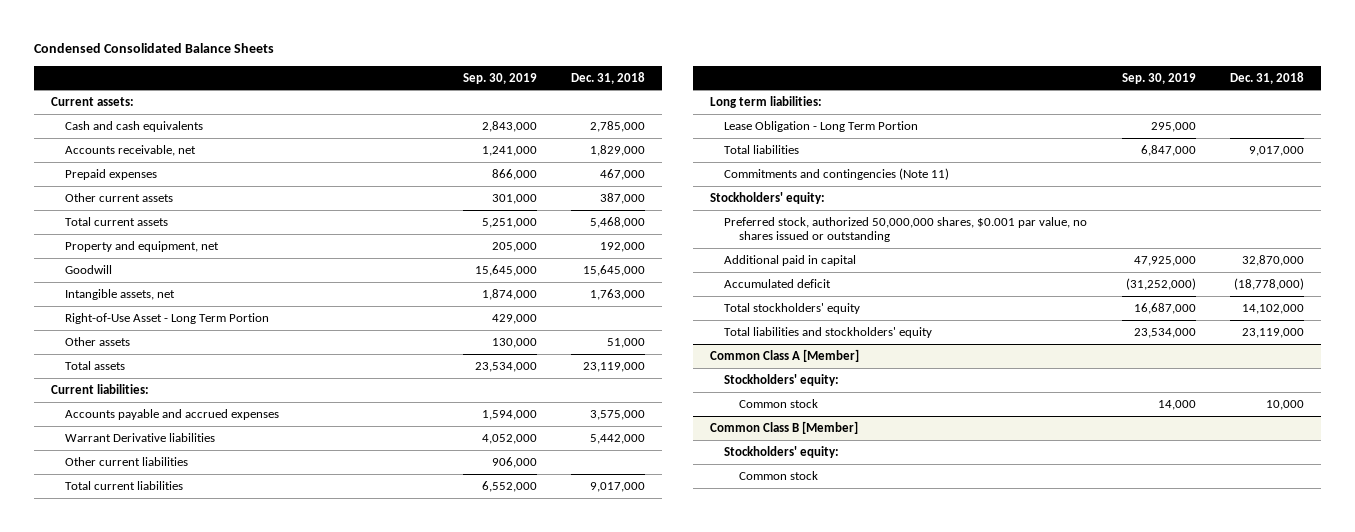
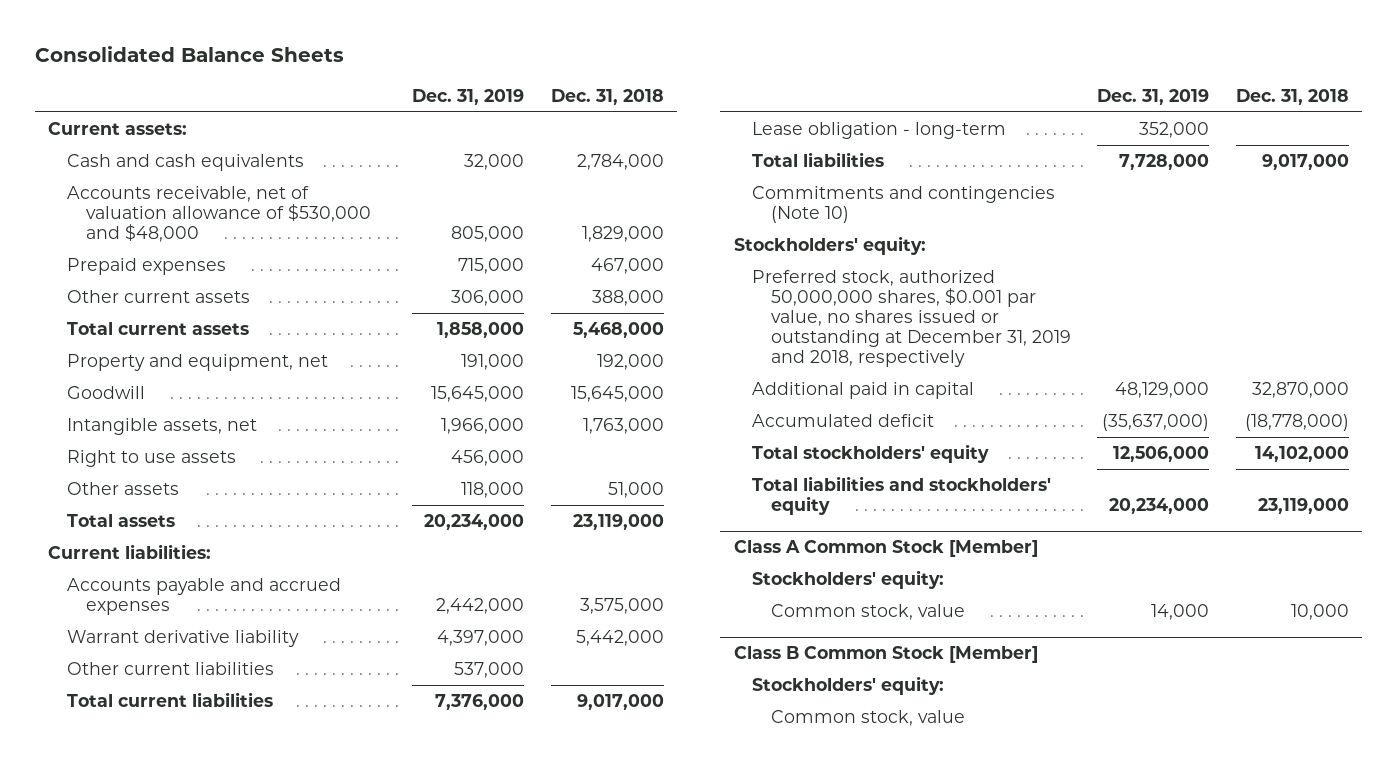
- Condensed Consolidated Balance Sheets
+ Consolidated Balance Sheets
- | Sep. 30, 2019 | Dec. 31, 2018
+ | Dec. 31, 2019 | Dec. 31, 2018
- Cash and cash equivalents | 2,843,000 | 2,785,000
- Accounts receivable, net | 1,241,000 | 1,829,000
+ Cash and cash equivalents | 32,000 | 2,784,000
+ Accounts receivable, net of valuation allowance of $530,000 and $48,000 | 805,000 | 1,829,000
- Other current assets | 301,000 | 387,000
+ Other current assets | 306,000 | 388,000
- Right-of-Use Asset - Long Term Portion | 429,000 |
+ Right to use assets | 456,000 |
- Warrant Derivative liabilities | 4,052,000 | 5,442,000
+ Warrant derivative liability | 4,397,000 | 5,442,000
- Long term liabilities:
- Lease Obligation - Long Term Portion | 295,000 |
+ Lease obligation - long-term | 352,000 |
- Commitments and contingencies (Note 11)
+ Commitments and contingencies (Note 10)
- Preferred stock, authorized 50,000,000 shares, $0.001 par value, no shares issued or outstanding
+ Preferred stock, authorized 50,000,000 shares, $0.001 par value, no shares issued or outstanding at December 31, 2019 and 2018, respectively
- Common Class A [Member]
+ Class A Common Stock [Member]
- Common stock | 14,000 | 10,000
- Common Class B [Member]
+ Common stock, value | 14,000 | 10,000
+ Class B Common Stock [Member]
- Common stock
+ Common stock, value

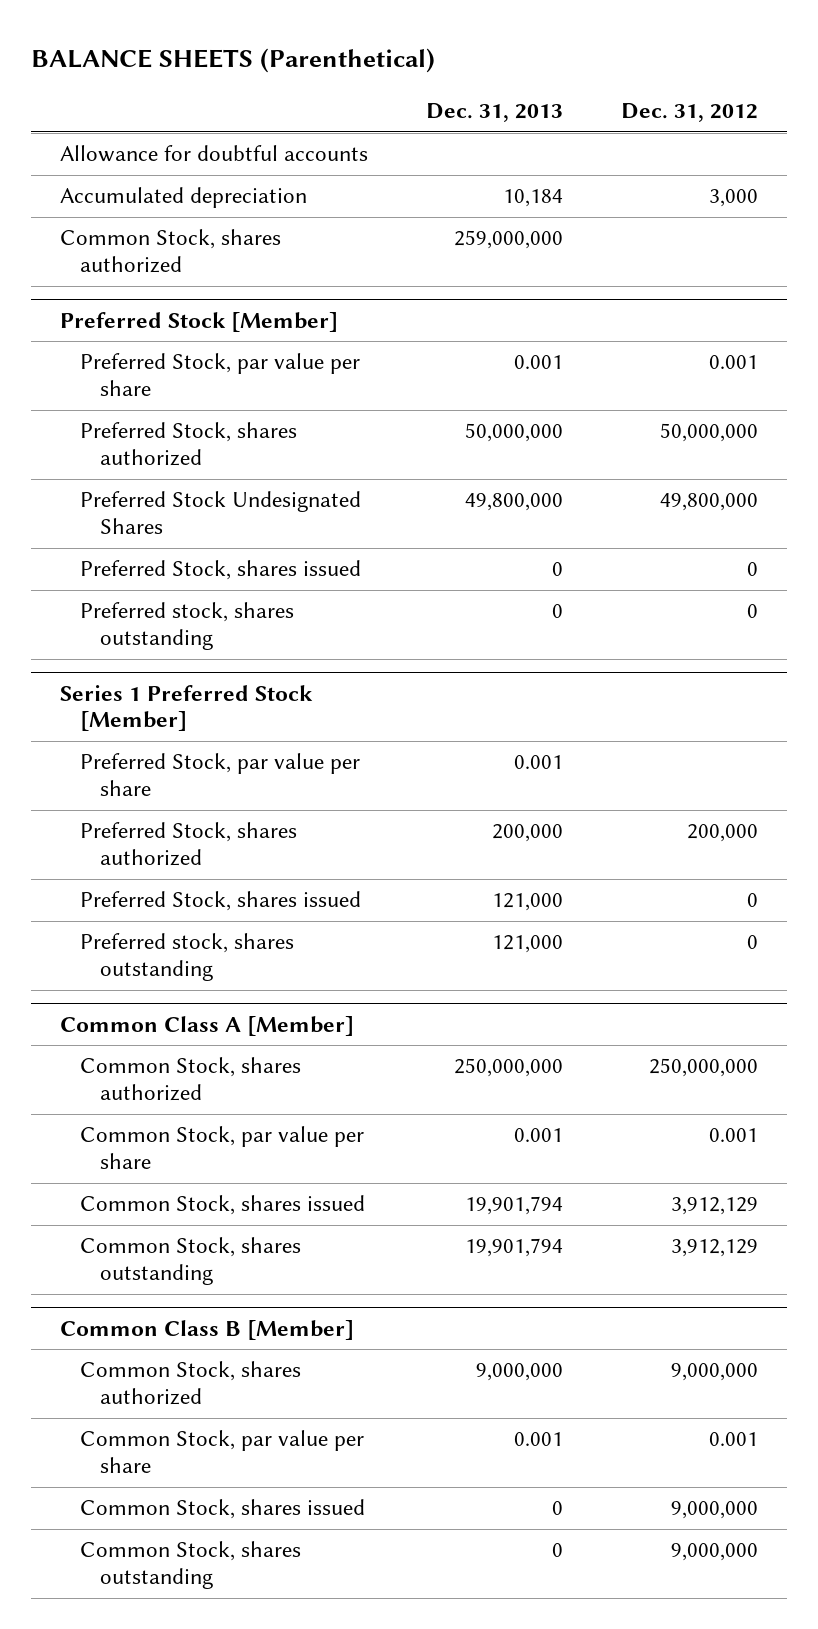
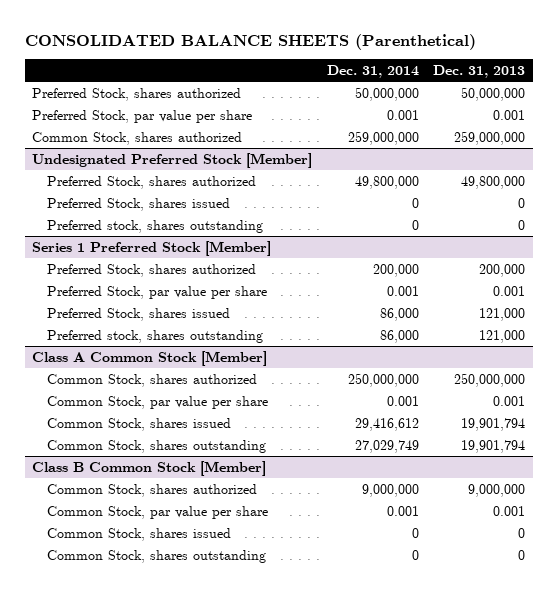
- BALANCE SHEETS (Parenthetical)
+ CONSOLIDATED BALANCE SHEETS (Parenthetical)
- | Dec. 31, 2013 | Dec. 31, 2012
+ | Dec. 31, 2014 | Dec. 31, 2013
- Allowance for doubtful accounts
- Accumulated depreciation | 10,184 | 3,000
- Preferred Stock [Member]
- Preferred Stock, par value per share | 0.001 | 0.001
- Preferred Stock Undesignated Shares | 49,800,000 | 49,800,000
+ Preferred Stock, par value per share | 0.001 | 0.001
moved down: Common Stock, shares authorized | 259,000,000 | 259,000,000
+ Undesignated Preferred Stock [Member]
+ Preferred Stock, shares authorized | 49,800,000 | 49,800,000
@ Series 1 Preferred Stock [Member]
moved down: Preferred Stock, par value per share | 0.001 | 0.001
- Common Class A [Member]
+ Class A Common Stock [Member]
- Common Class B [Member]
+ Class B Common Stock [Member]

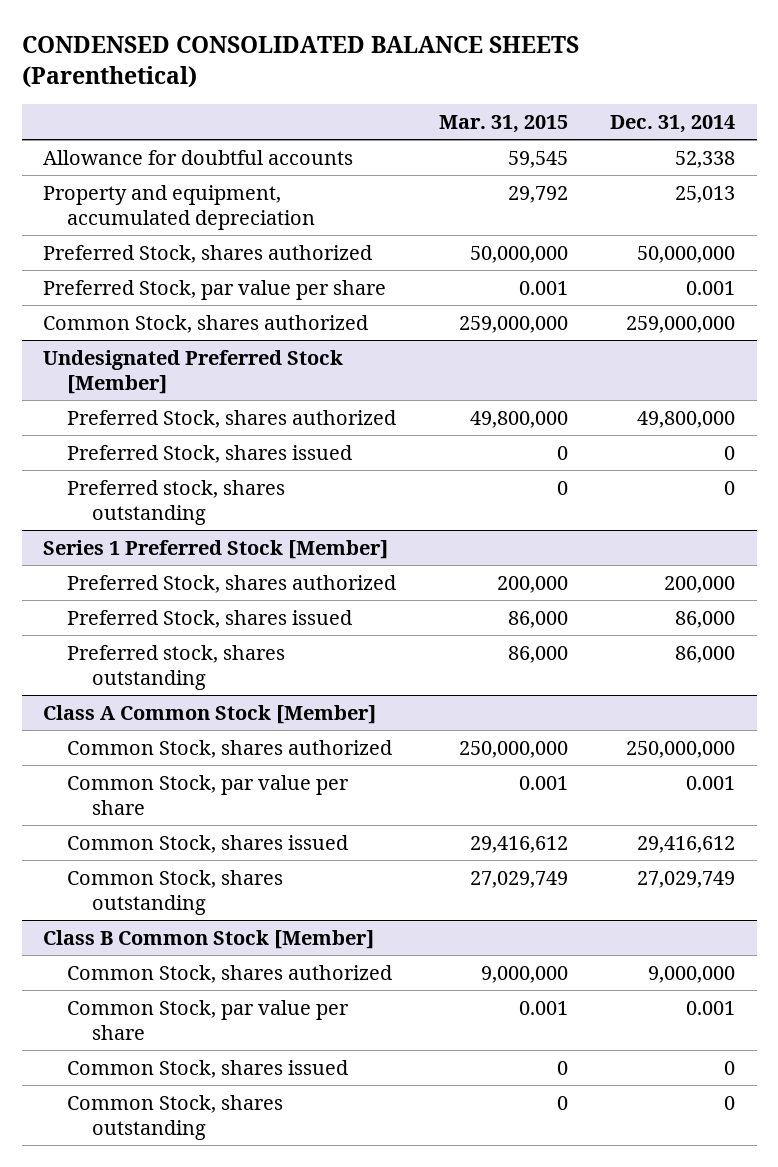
- CONSOLIDATED BALANCE SHEETS (Parenthetical)
+ CONDENSED CONSOLIDATED BALANCE SHEETS (Parenthetical)
- | Dec. 31, 2014 | Dec. 31, 2013
+ | Mar. 31, 2015 | Dec. 31, 2014
+ Allowance for doubtful accounts | 59,545 | 52,338
+ Property and equipment, accumulated depreciation | 29,792 | 25,013
@ Series 1 Preferred Stock [Member]
- Preferred Stock, par value per share | 0.001 | 0.001

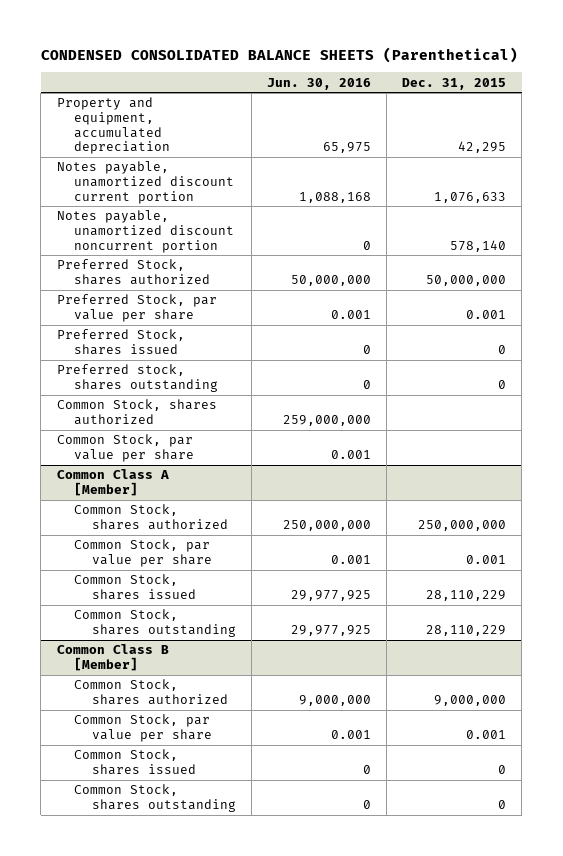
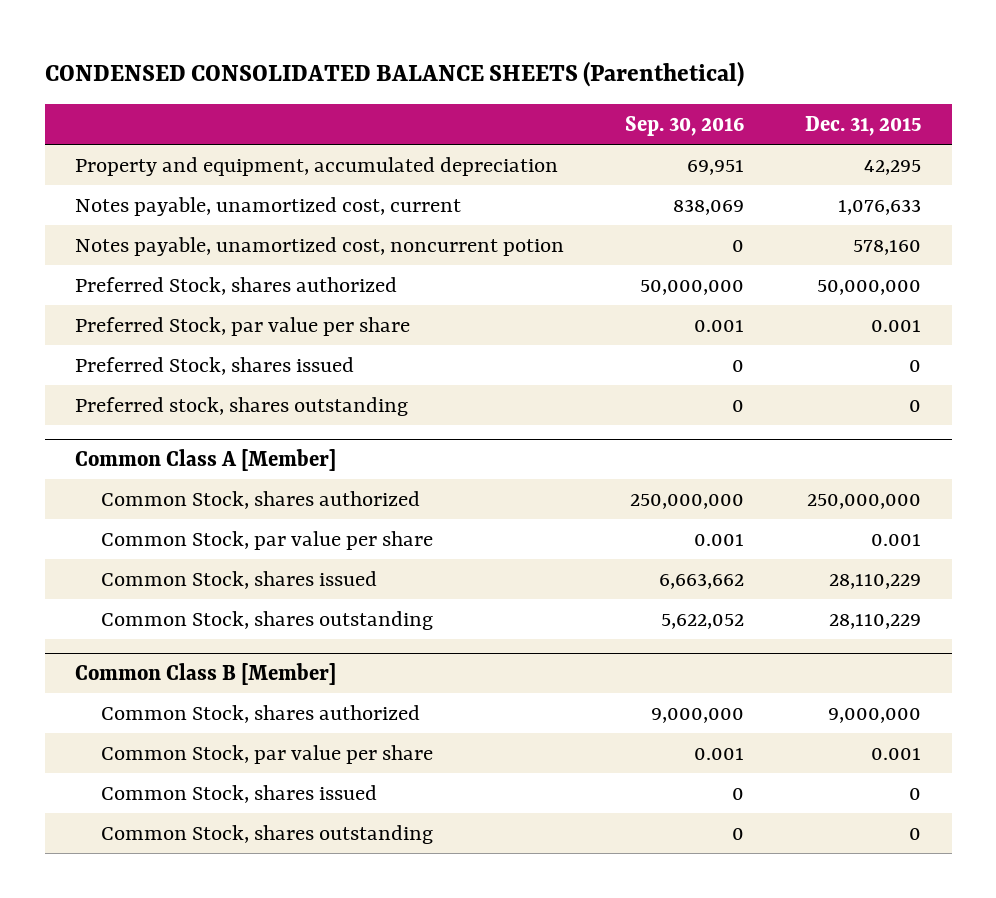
- | Jun. 30, 2016 | Dec. 31, 2015
+ | Sep. 30, 2016 | Dec. 31, 2015
- Notes payable, unamortized discount current portion | 1,088,168 | 1,076,633
- Notes payable, unamortized discount noncurrent portion | 0 | 578,140
+ Notes payable, unamortized cost, current | 838,069 | 1,076,633
+ Notes payable, unamortized cost, noncurrent potion | 0 | 578,160
- Common Stock, shares authorized | 259,000,000 |
- Common Stock, par value per share | 0.001 |

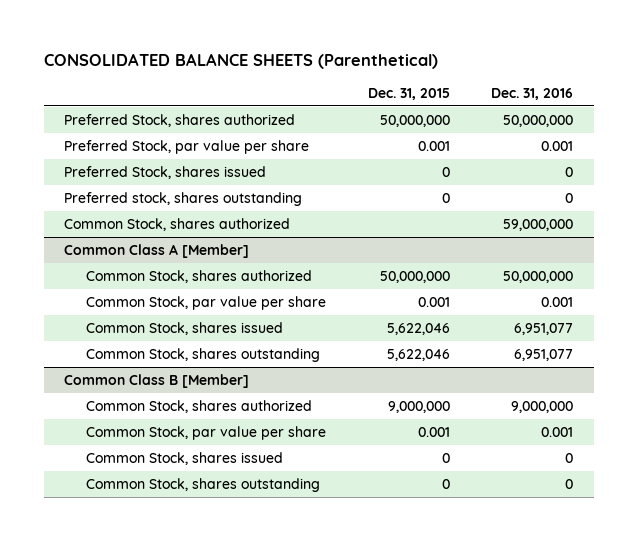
- CONDENSED CONSOLIDATED BALANCE SHEETS (Parenthetical)
+ CONSOLIDATED BALANCE SHEETS (Parenthetical)
- | Sep. 30, 2016 | Dec. 31, 2015
+ | Dec. 31, 2015 | Dec. 31, 2016
- Property and equipment, accumulated depreciation | 69,951 | 42,295
- Notes payable, unamortized cost, current | 838,069 | 1,076,633
- Notes payable, unamortized cost, noncurrent potion | 0 | 578,160
+ Common Stock, shares authorized | | 59,000,000
@ Common Class A [Member]
- Common Stock, shares authorized | 250,000,000 | 250,000,000
+ Common Stock, shares authorized | 50,000,000 | 50,000,000
- Common Stock, shares issued | 6,663,662 | 28,110,229
- Common Stock, shares outstanding | 5,622,052 | 28,110,229
+ Common Stock, shares issued | 5,622,046 | 6,951,077
+ Common Stock, shares outstanding | 5,622,046 | 6,951,077

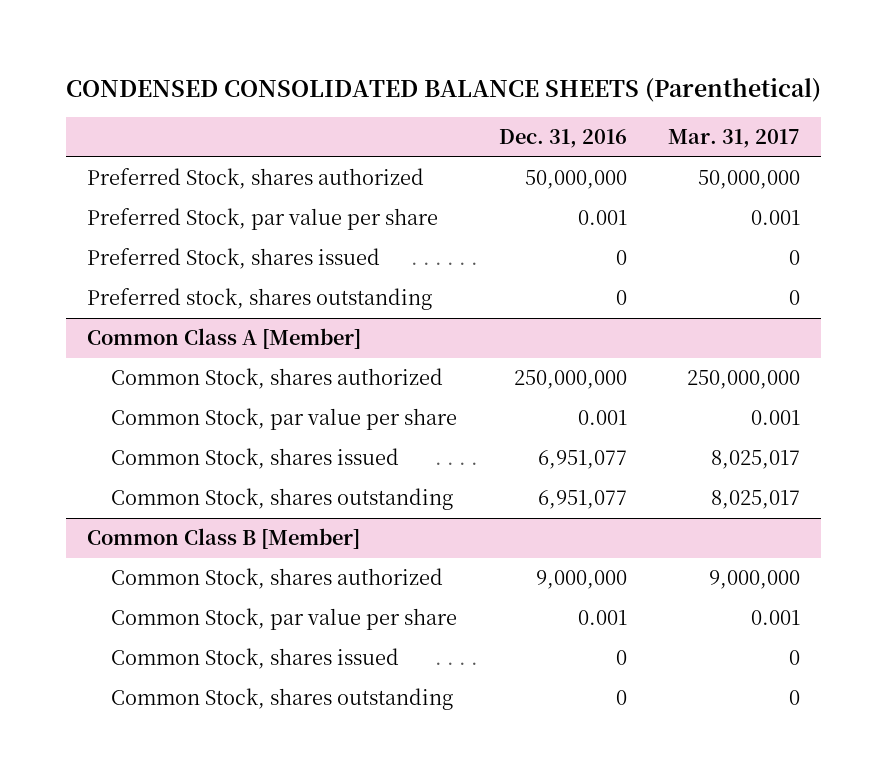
- CONSOLIDATED BALANCE SHEETS (Parenthetical)
+ CONDENSED CONSOLIDATED BALANCE SHEETS (Parenthetical)
- | Dec. 31, 2015 | Dec. 31, 2016
+ | Dec. 31, 2016 | Mar. 31, 2017
- Common Stock, shares authorized | | 59,000,000
@ Common Class A [Member]
- Common Stock, shares authorized | 50,000,000 | 50,000,000
+ Common Stock, shares authorized | 250,000,000 | 250,000,000

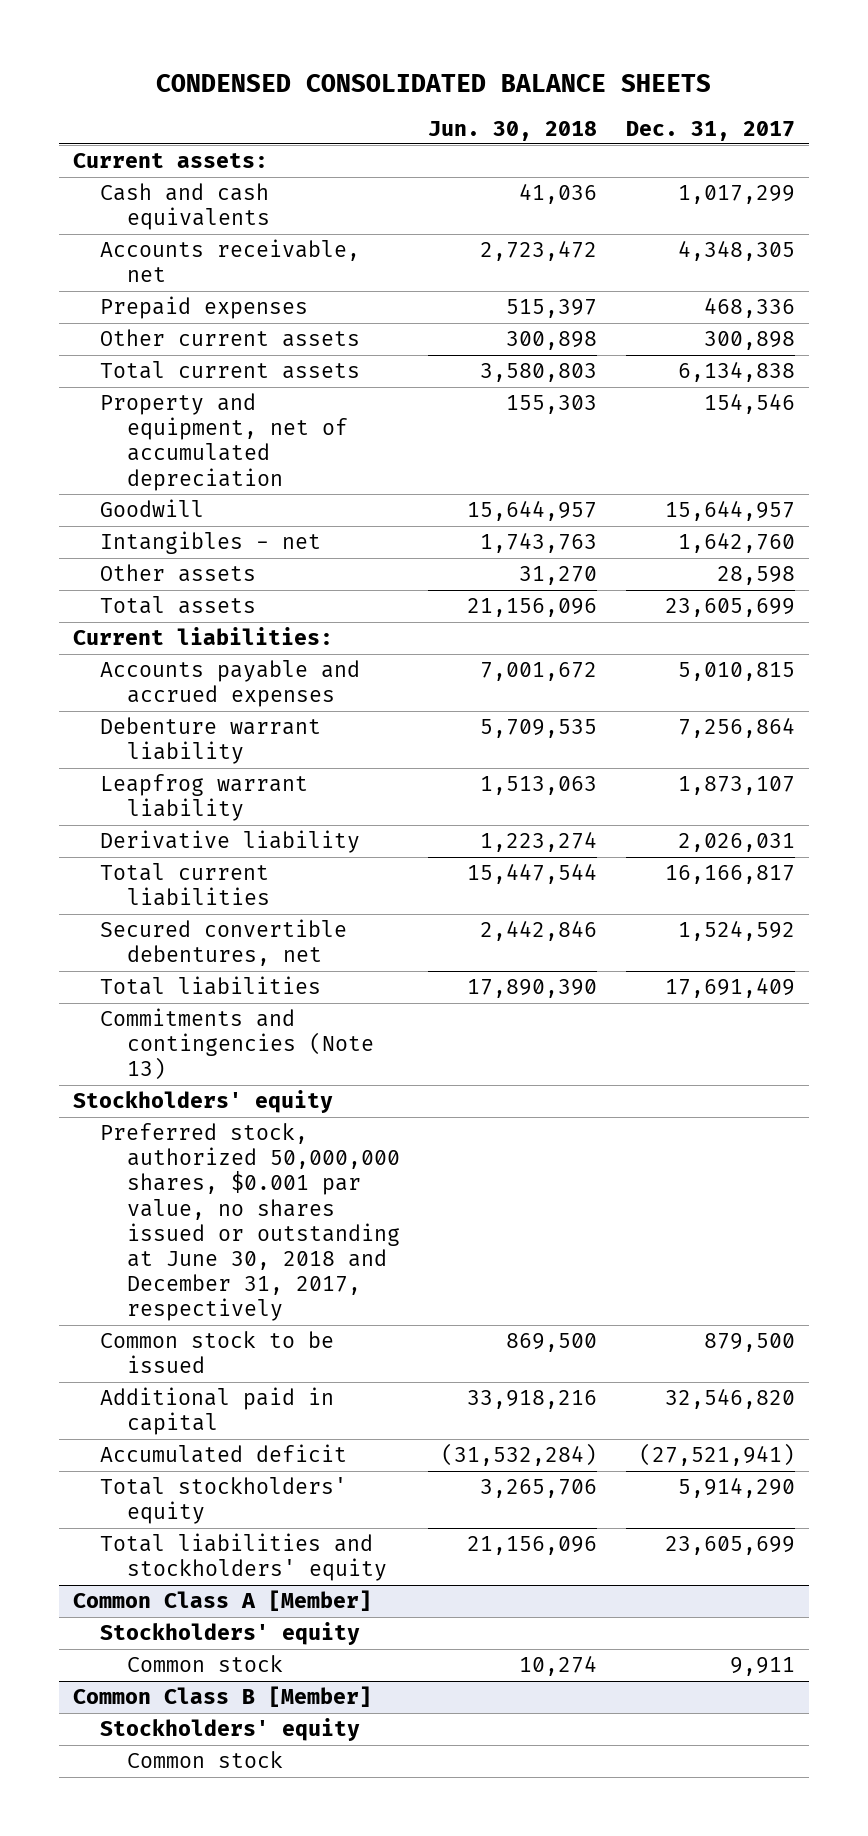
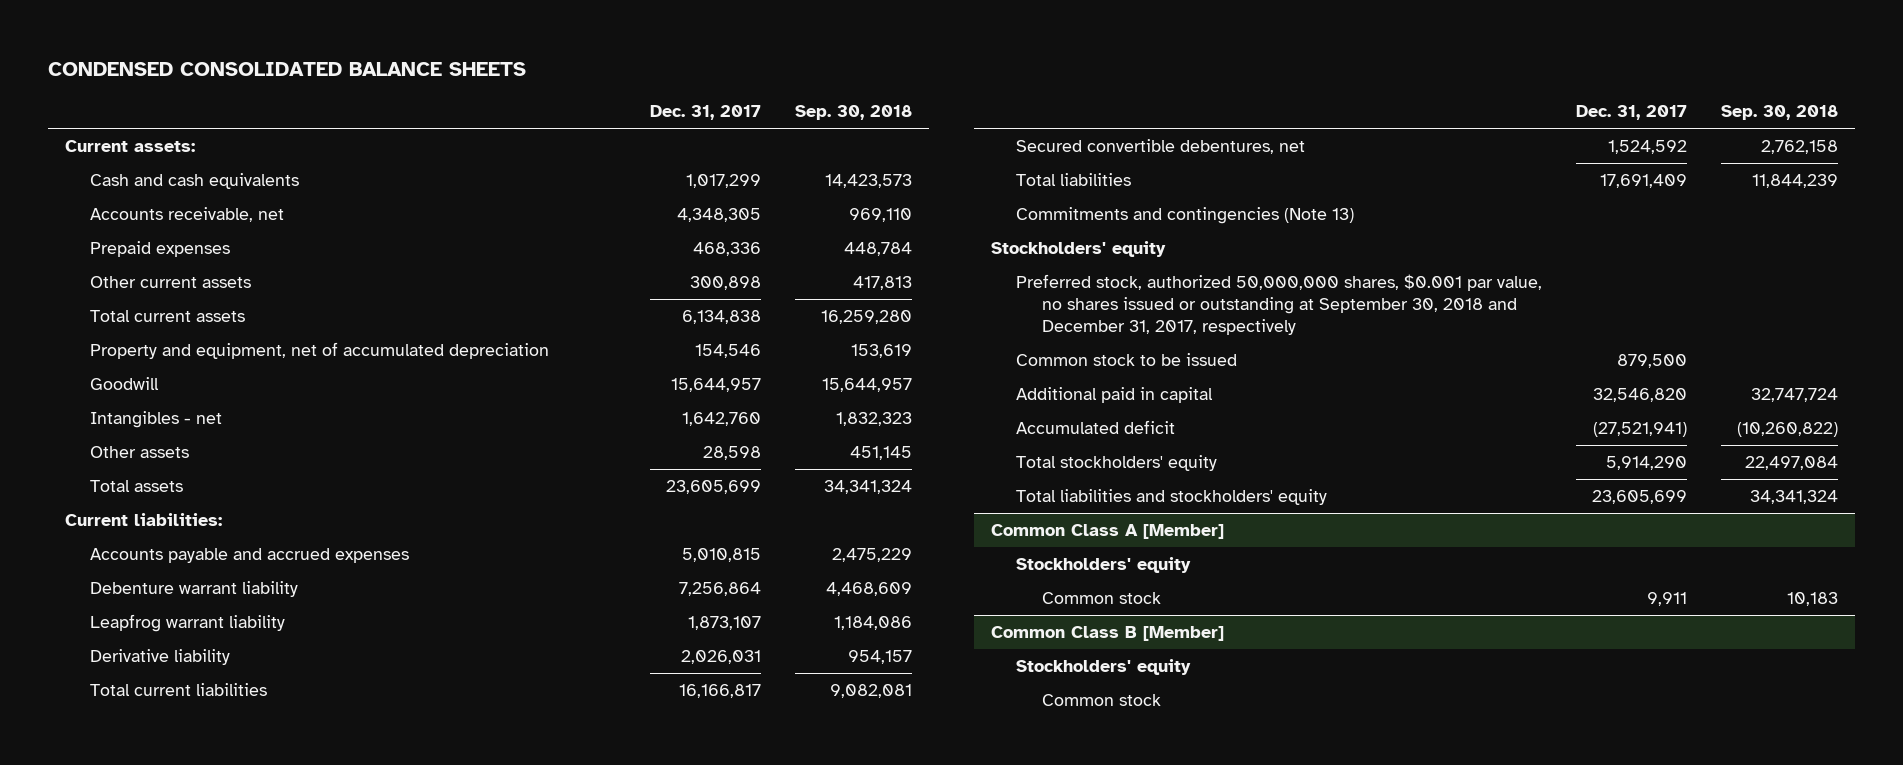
- | Jun. 30, 2018 | Dec. 31, 2017
+ | Dec. 31, 2017 | Sep. 30, 2018
- Preferred stock, authorized 50,000,000 shares, $0.001 par value, no shares issued or outstanding at June 30, 2018 and December 31, 2017, respectively
+ Preferred stock, authorized 50,000,000 shares, $0.001 par value, no shares issued or outstanding at September 30, 2018 and December 31, 2017, respectively

